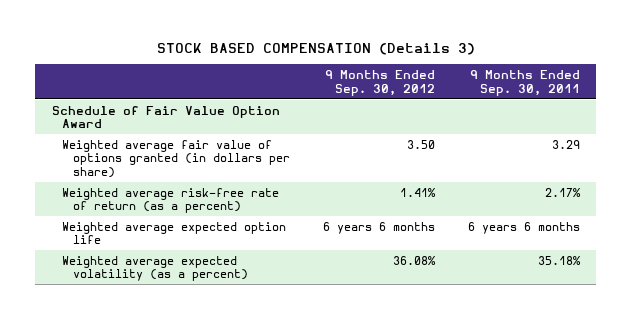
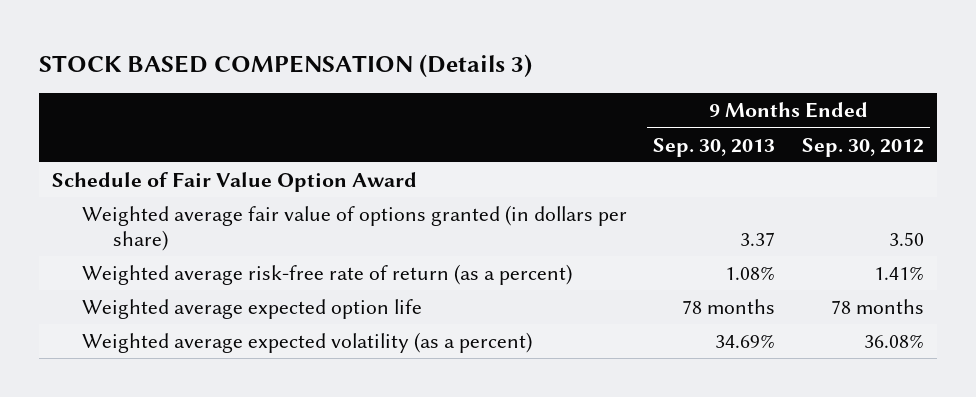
- | 9 Months Ended Sep. 30, 2012 | 9 Months Ended Sep. 30, 2011
+ | 9 Months Ended Sep. 30, 2013 | 9 Months Ended Sep. 30, 2012
- Weighted average expected option life | 6 years 6 months | 6 years 6 months
+ Weighted average expected option life | 78 months | 78 months

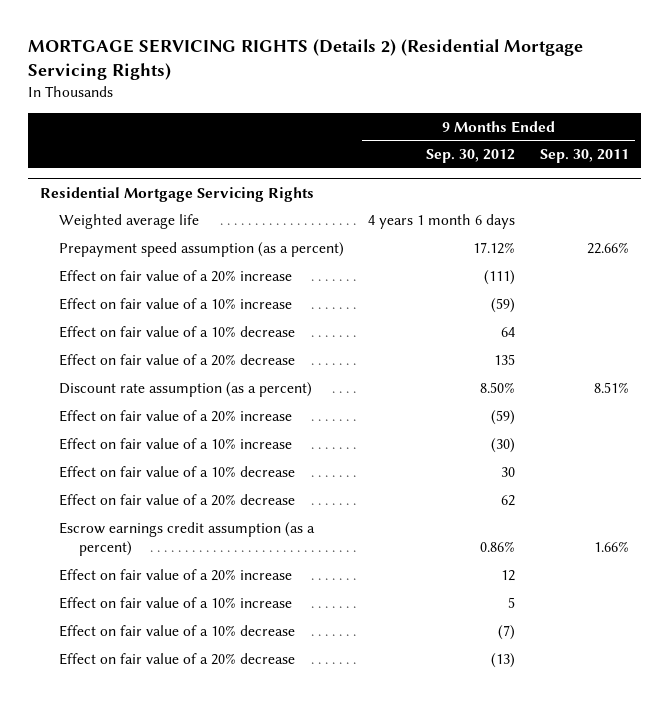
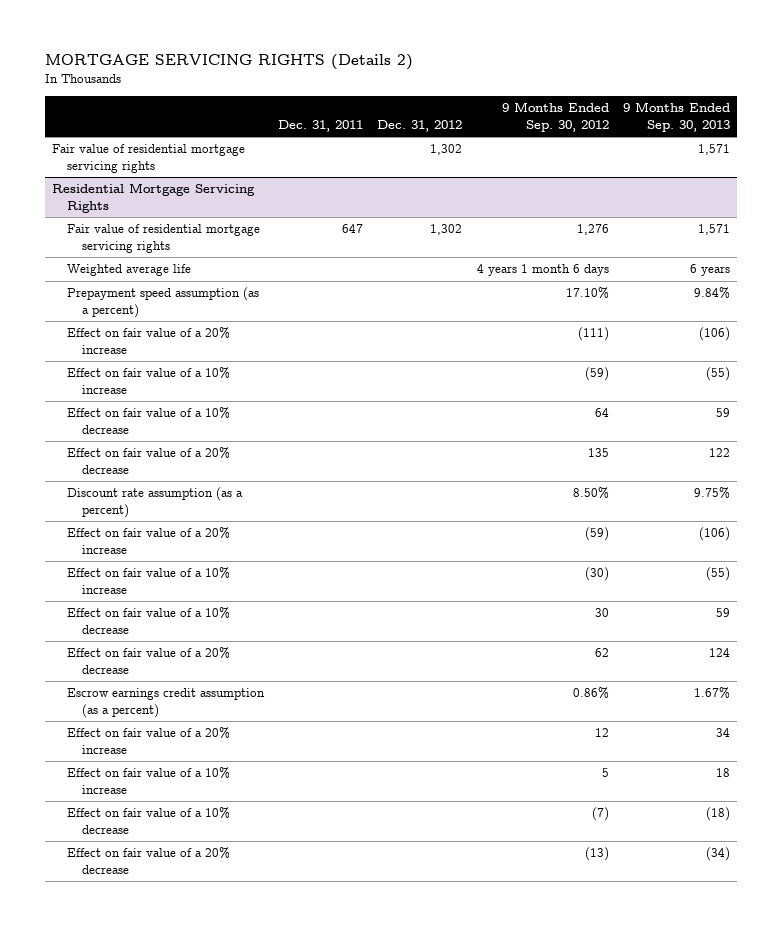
- MORTGAGE SERVICING RIGHTS (Details 2) (Residential Mortgage Servicing Rights)
+ MORTGAGE SERVICING RIGHTS (Details 2)
- | 9 Months Ended Sep. 30, 2012 | 9 Months Ended Sep. 30, 2011
+ | Dec. 31, 2011 | Dec. 31, 2012 | 9 Months Ended Sep. 30, 2012 | 9 Months Ended Sep. 30, 2013
+ Fair value of residential mortgage servicing rights | | 1,302 | | 1,571
@ Residential Mortgage Servicing Rights
+ Fair value of residential mortgage servicing rights | 647 | 1,302 | 1,276 | 1,571
- Prepayment speed assumption (as a percent) | 17.12% | 22.66%
+ Prepayment speed assumption (as a percent) | | | 17.10% | 9.84%

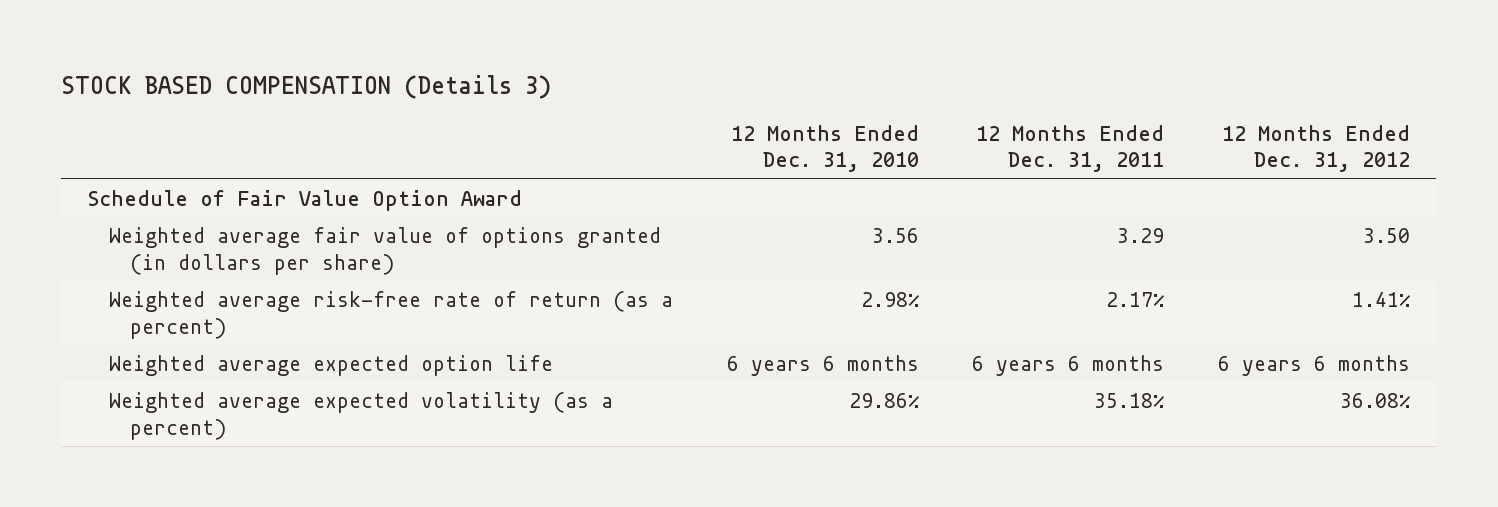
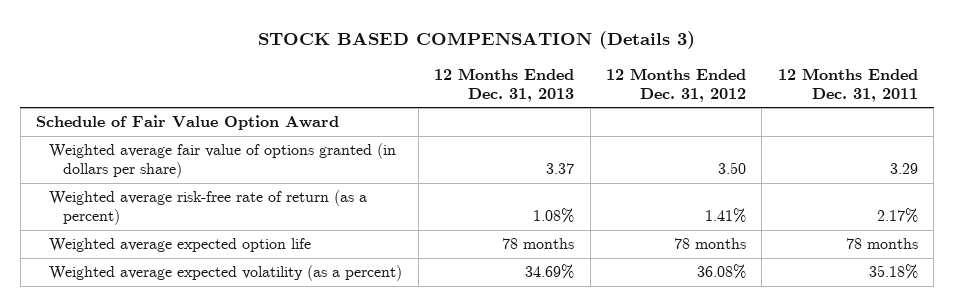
- | 12 Months Ended Dec. 31, 2010 | 12 Months Ended Dec. 31, 2011 | 12 Months Ended Dec. 31, 2012
+ | 12 Months Ended Dec. 31, 2013 | 12 Months Ended Dec. 31, 2012 | 12 Months Ended Dec. 31, 2011
- Weighted average expected option life | 6 years 6 months | 6 years 6 months | 6 years 6 months
+ Weighted average expected option life | 78 months | 78 months | 78 months

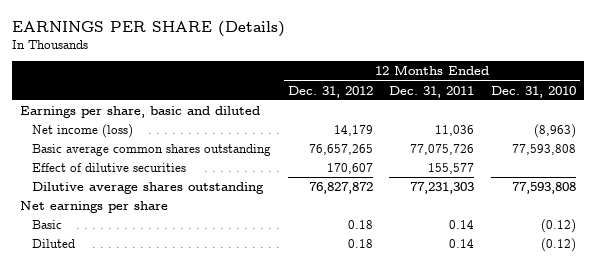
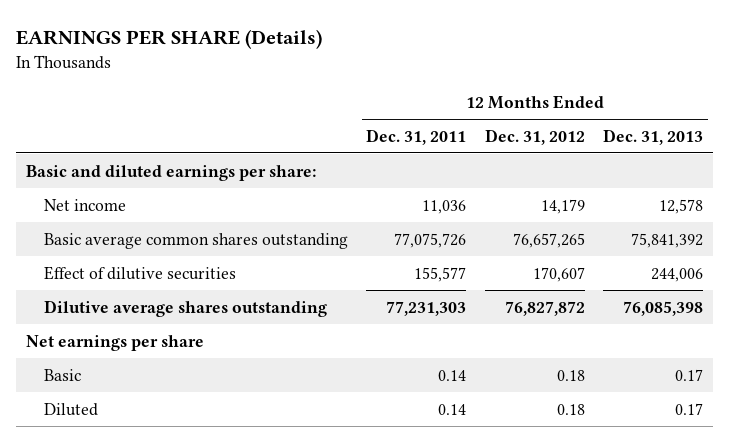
- | 12 Months Ended Dec. 31, 2012 | 12 Months Ended Dec. 31, 2011 | 12 Months Ended Dec. 31, 2010
+ | 12 Months Ended Dec. 31, 2011 | 12 Months Ended Dec. 31, 2012 | 12 Months Ended Dec. 31, 2013
- Earnings per share, basic and diluted
- Net income (loss) | 14,179 | 11,036 | (8,963)
+ Basic and diluted earnings per share:
+ Net income | 11,036 | 14,179 | 12,578

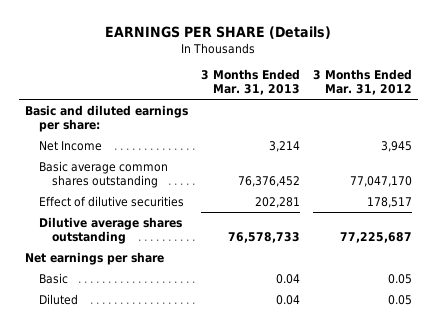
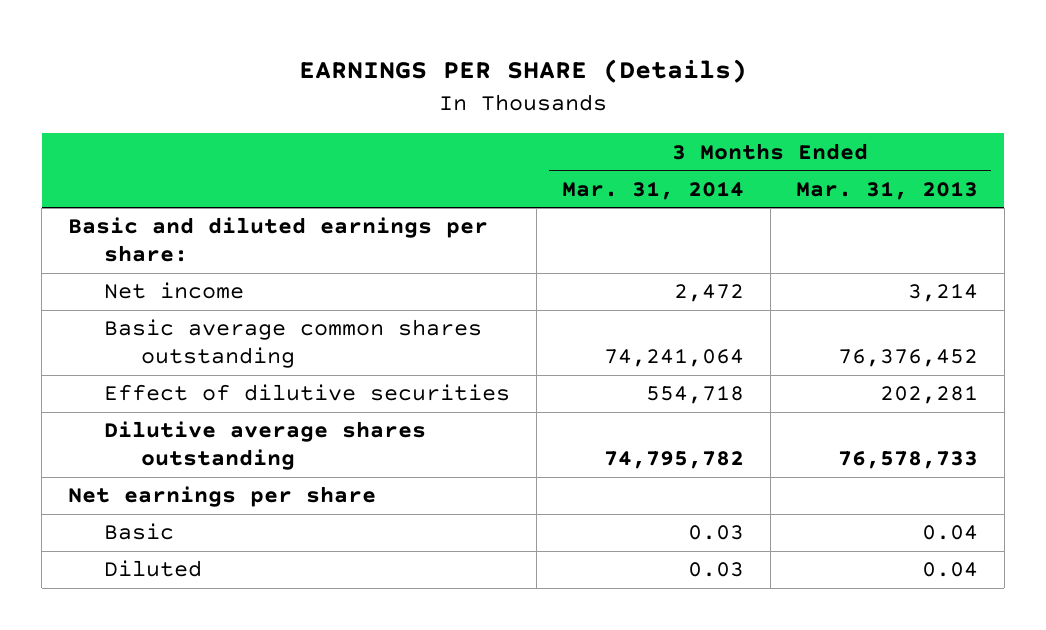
- | 3 Months Ended Mar. 31, 2013 | 3 Months Ended Mar. 31, 2012
+ | 3 Months Ended Mar. 31, 2014 | 3 Months Ended Mar. 31, 2013
- Net Income | 3,214 | 3,945
+ Net income | 2,472 | 3,214

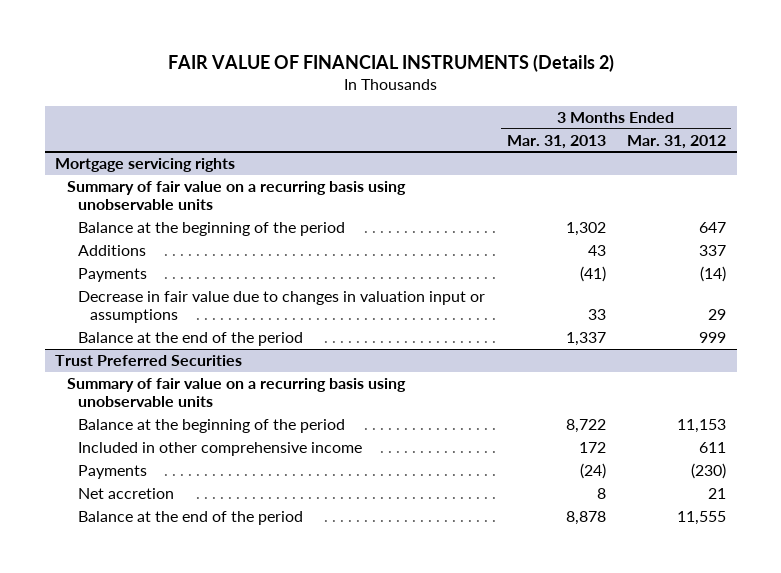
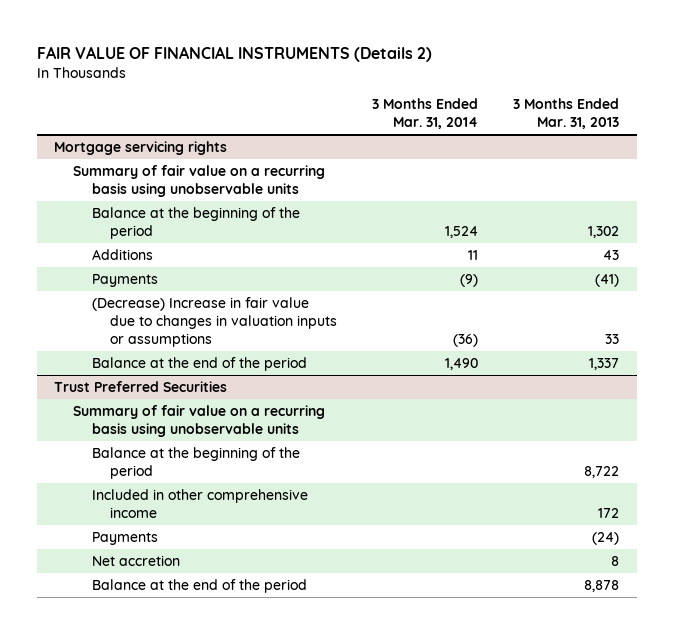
- | 3 Months Ended Mar. 31, 2013 | 3 Months Ended Mar. 31, 2012
+ | 3 Months Ended Mar. 31, 2014 | 3 Months Ended Mar. 31, 2013
@ Mortgage servicing rights
- Decrease in fair value due to changes in valuation input or assumptions | 33 | 29
+ (Decrease) Increase in fair value due to changes in valuation inputs or assumptions | (36) | 33

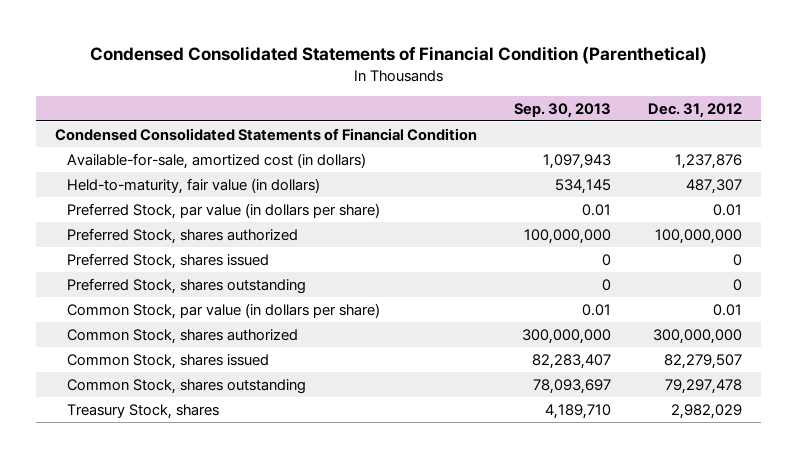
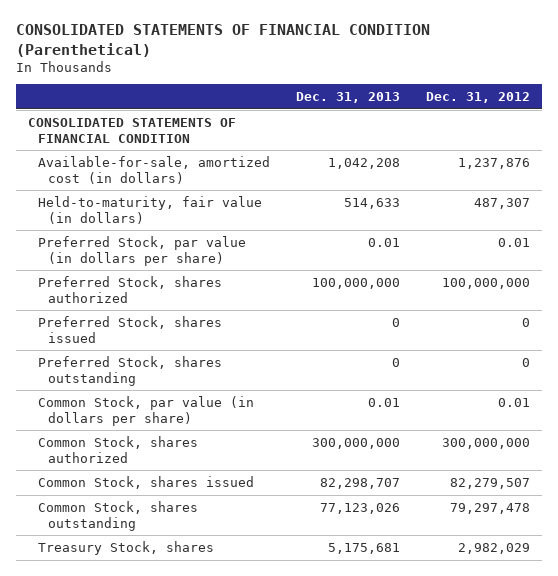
- Condensed Consolidated Statements of Financial Condition (Parenthetical)
+ CONSOLIDATED STATEMENTS OF FINANCIAL CONDITION (Parenthetical)
- | Sep. 30, 2013 | Dec. 31, 2012
+ | Dec. 31, 2013 | Dec. 31, 2012
- Condensed Consolidated Statements of Financial Condition
+ CONSOLIDATED STATEMENTS OF FINANCIAL CONDITION

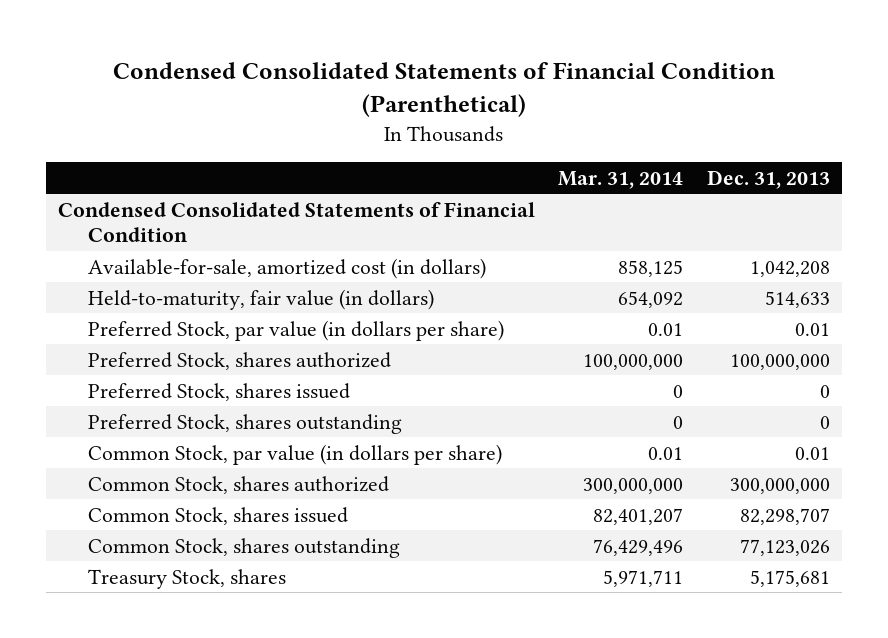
- CONSOLIDATED STATEMENTS OF FINANCIAL CONDITION (Parenthetical)
+ Condensed Consolidated Statements of Financial Condition (Parenthetical)
- | Dec. 31, 2013 | Dec. 31, 2012
+ | Mar. 31, 2014 | Dec. 31, 2013
- CONSOLIDATED STATEMENTS OF FINANCIAL CONDITION
+ Condensed Consolidated Statements of Financial Condition

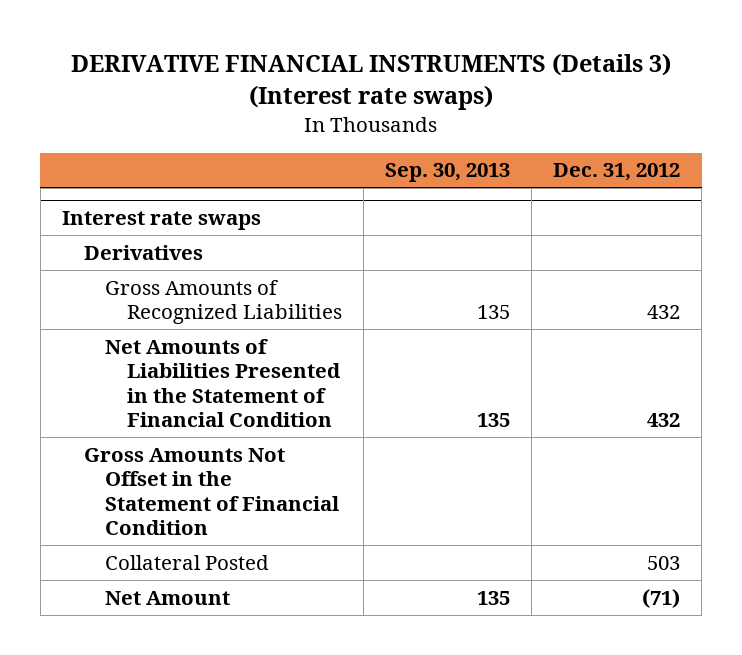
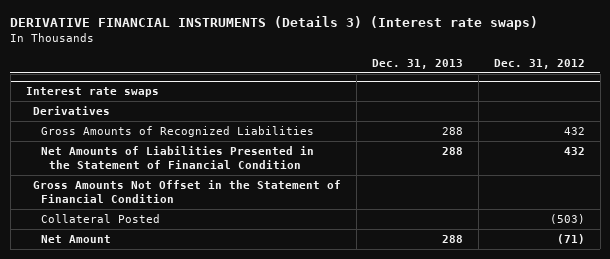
- | Sep. 30, 2013 | Dec. 31, 2012
+ | Dec. 31, 2013 | Dec. 31, 2012
@ Interest rate swaps
- Collateral Posted | | 503
+ Collateral Posted | | (503)

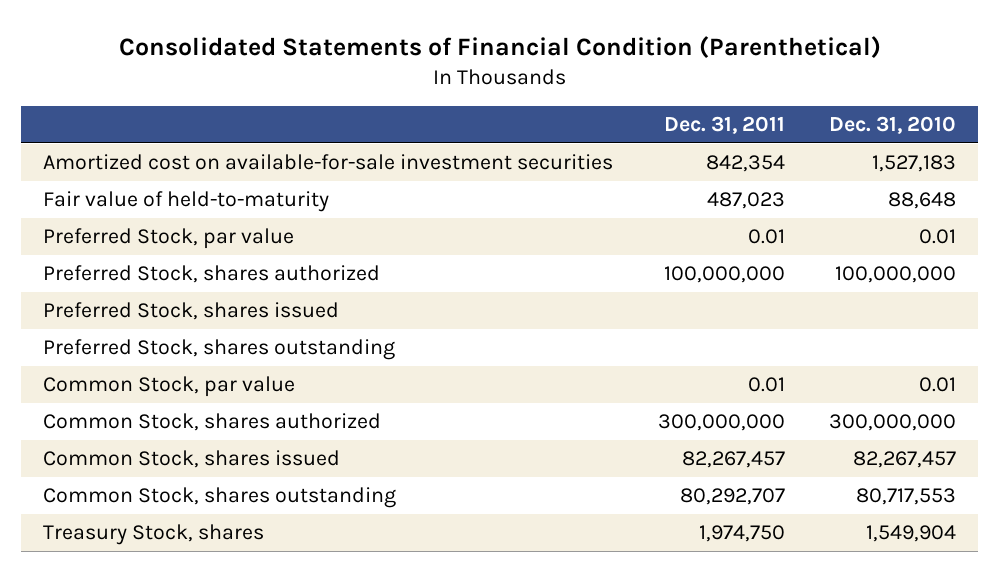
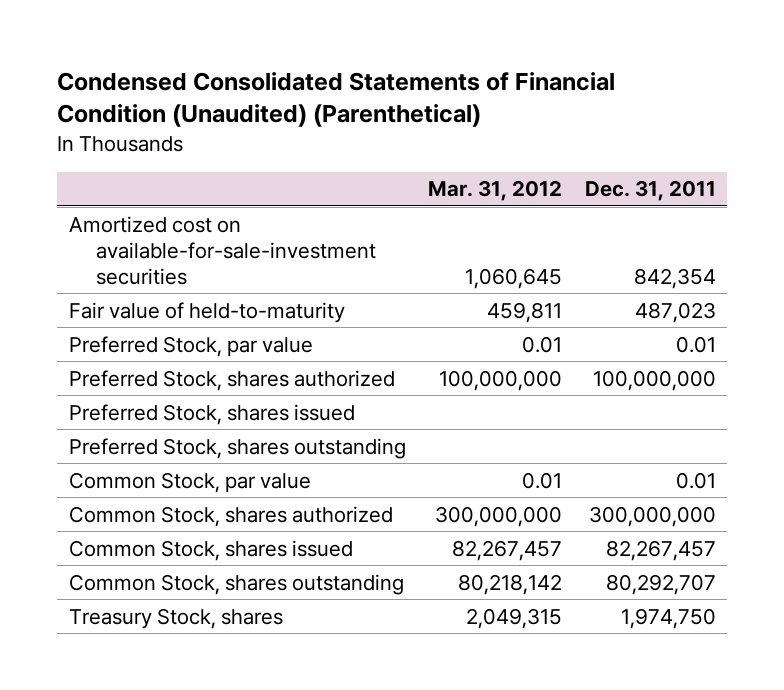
- Consolidated Statements of Financial Condition (Parenthetical)
+ Condensed Consolidated Statements of Financial Condition (Unaudited) (Parenthetical)
- | Dec. 31, 2011 | Dec. 31, 2010
+ | Mar. 31, 2012 | Dec. 31, 2011
- Amortized cost on available-for-sale investment securities | 842,354 | 1,527,183
+ Amortized cost on available-for-sale-investment securities | 1,060,645 | 842,354

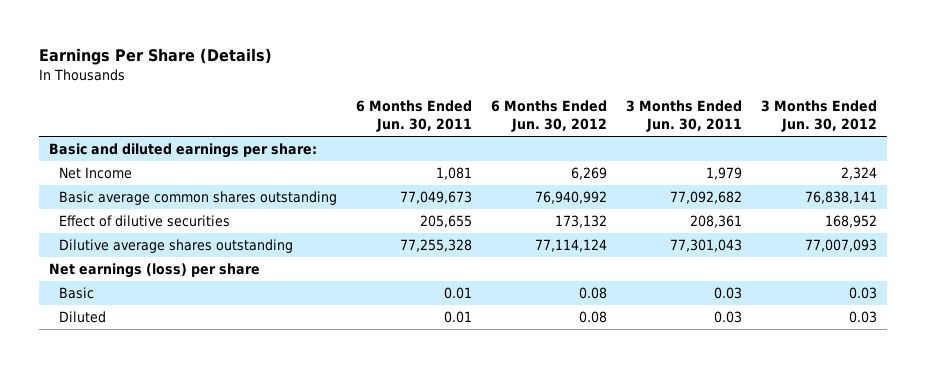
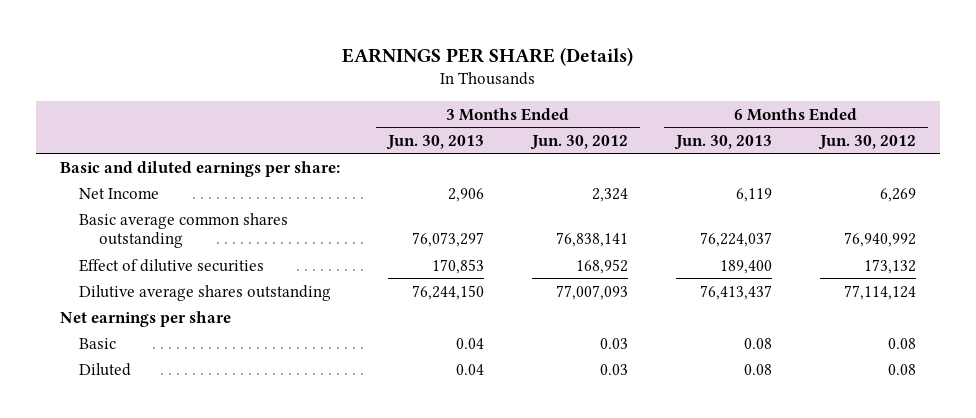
- Earnings Per Share (Details)
+ EARNINGS PER SHARE (Details)
- | 6 Months Ended Jun. 30, 2011 | 6 Months Ended Jun. 30, 2012 | 3 Months Ended Jun. 30, 2011 | 3 Months Ended Jun. 30, 2012
+ | 3 Months Ended Jun. 30, 2013 | 3 Months Ended Jun. 30, 2012 | 6 Months Ended Jun. 30, 2013 | 6 Months Ended Jun. 30, 2012
- Net earnings (loss) per share
+ Net earnings per share

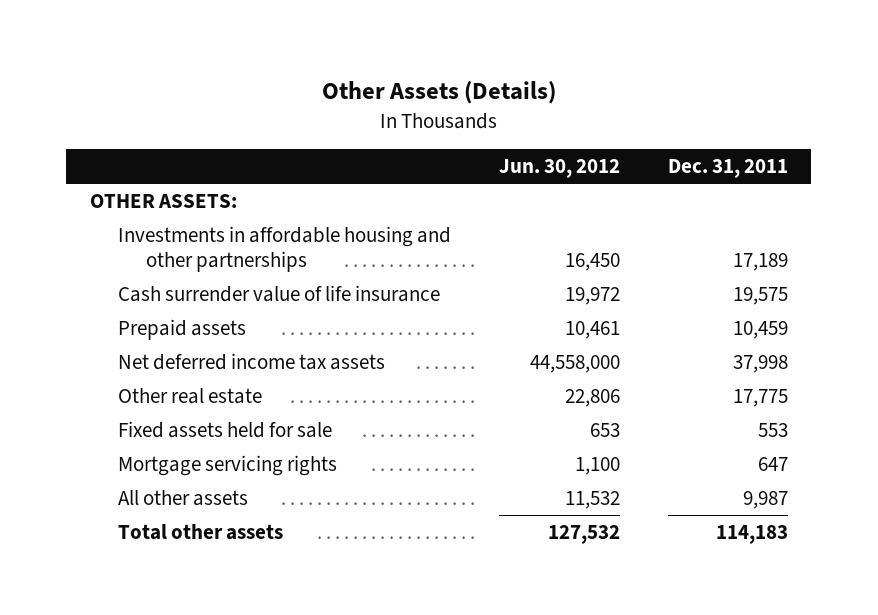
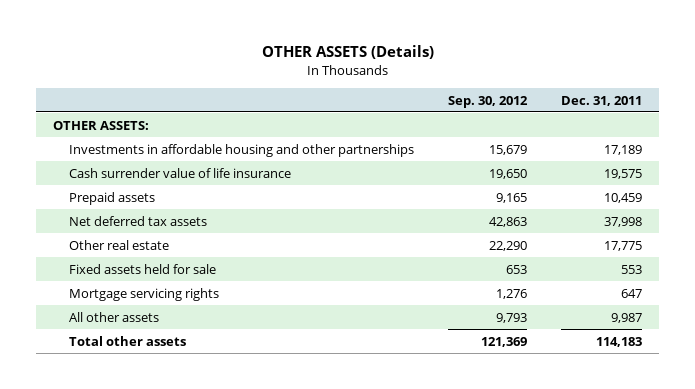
- Other Assets (Details)
+ OTHER ASSETS (Details)
- | Jun. 30, 2012 | Dec. 31, 2011
+ | Sep. 30, 2012 | Dec. 31, 2011
- Net deferred income tax assets | 44,558,000 | 37,998
+ Net deferred tax assets | 42,863 | 37,998

